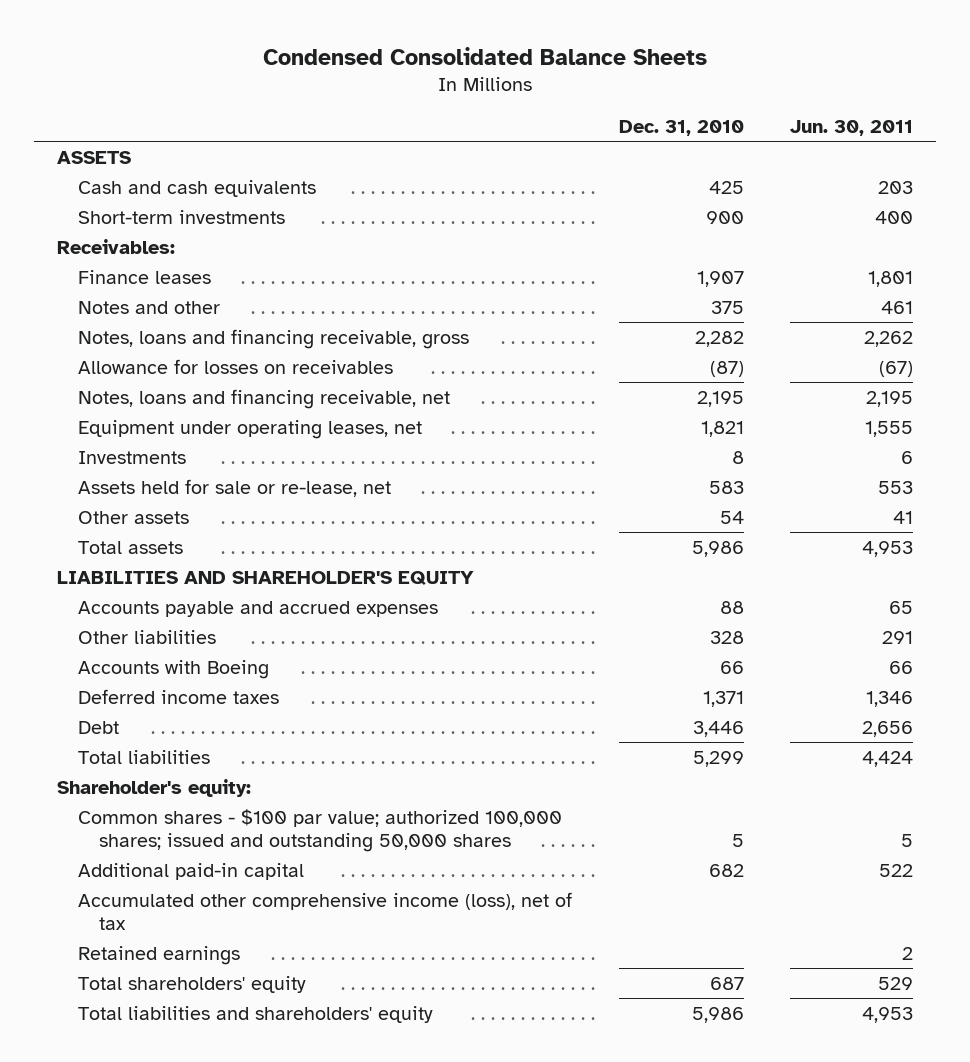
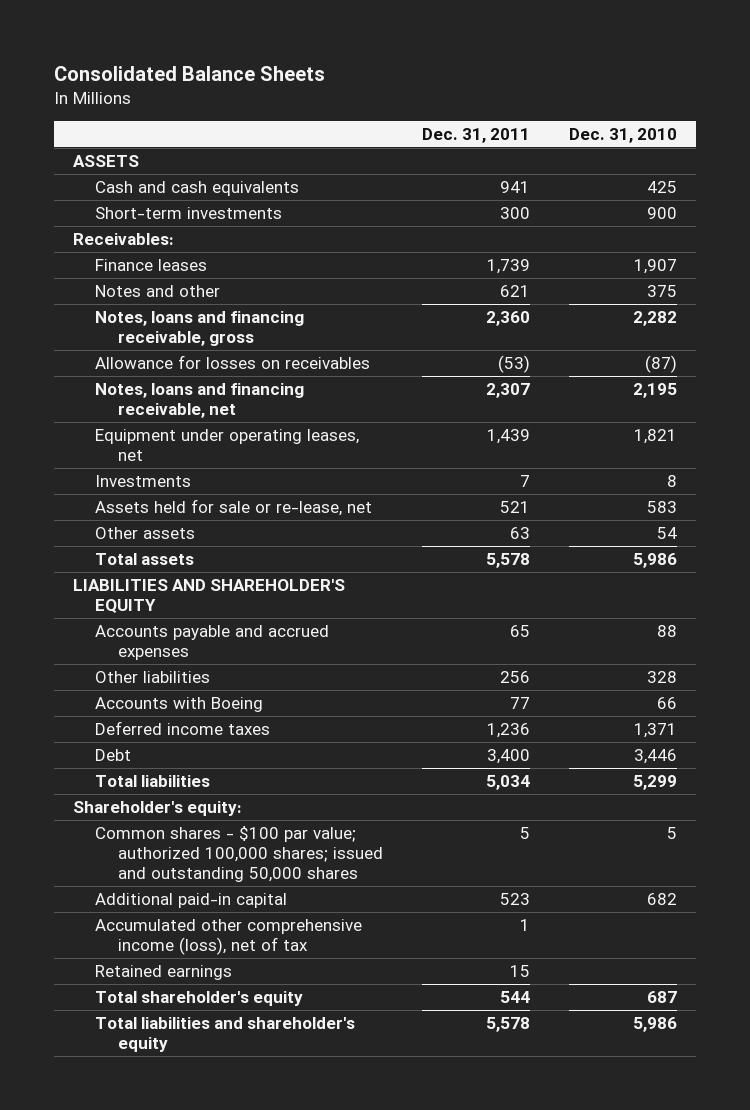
- Condensed Consolidated Balance Sheets
+ Consolidated Balance Sheets
- | Dec. 31, 2010 | Jun. 30, 2011
+ | Dec. 31, 2011 | Dec. 31, 2010
- Total shareholders' equity | 687 | 529
- Total liabilities and shareholders' equity | 5,986 | 4,953
+ Total shareholder's equity | 544 | 687
+ Total liabilities and shareholder's equity | 5,578 | 5,986

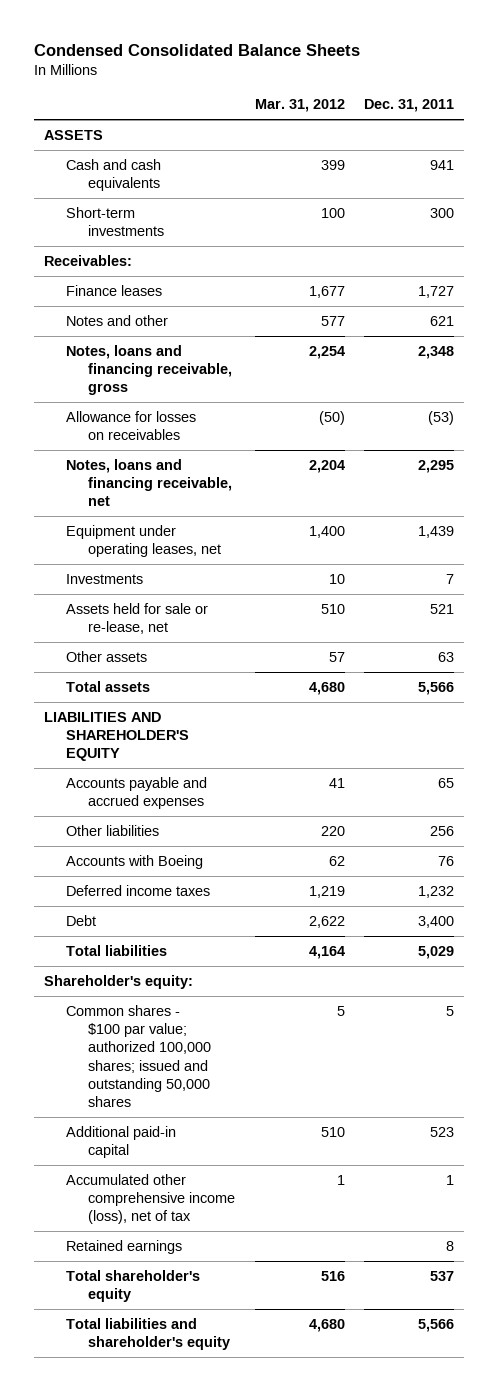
- Consolidated Balance Sheets
+ Condensed Consolidated Balance Sheets
- | Dec. 31, 2011 | Dec. 31, 2010
+ | Mar. 31, 2012 | Dec. 31, 2011
- Finance leases | 1,739 | 1,907
+ Finance leases | 1,677 | 1,727
- Notes, loans and financing receivable, gross | 2,360 | 2,282
+ Notes, loans and financing receivable, gross | 2,254 | 2,348
- Notes, loans and financing receivable, net | 2,307 | 2,195
+ Notes, loans and financing receivable, net | 2,204 | 2,295
- Total assets | 5,578 | 5,986
+ Total assets | 4,680 | 5,566
- Accounts with Boeing | 77 | 66
- Deferred income taxes | 1,236 | 1,371
+ Accounts with Boeing | 62 | 76
+ Deferred income taxes | 1,219 | 1,232
- Total liabilities | 5,034 | 5,299
+ Total liabilities | 4,164 | 5,029
- Retained earnings | 15 |
- Total shareholder's equity | 544 | 687
- Total liabilities and shareholder's equity | 5,578 | 5,986
+ Retained earnings | | 8
+ Total shareholder's equity | 516 | 537
+ Total liabilities and shareholder's equity | 4,680 | 5,566

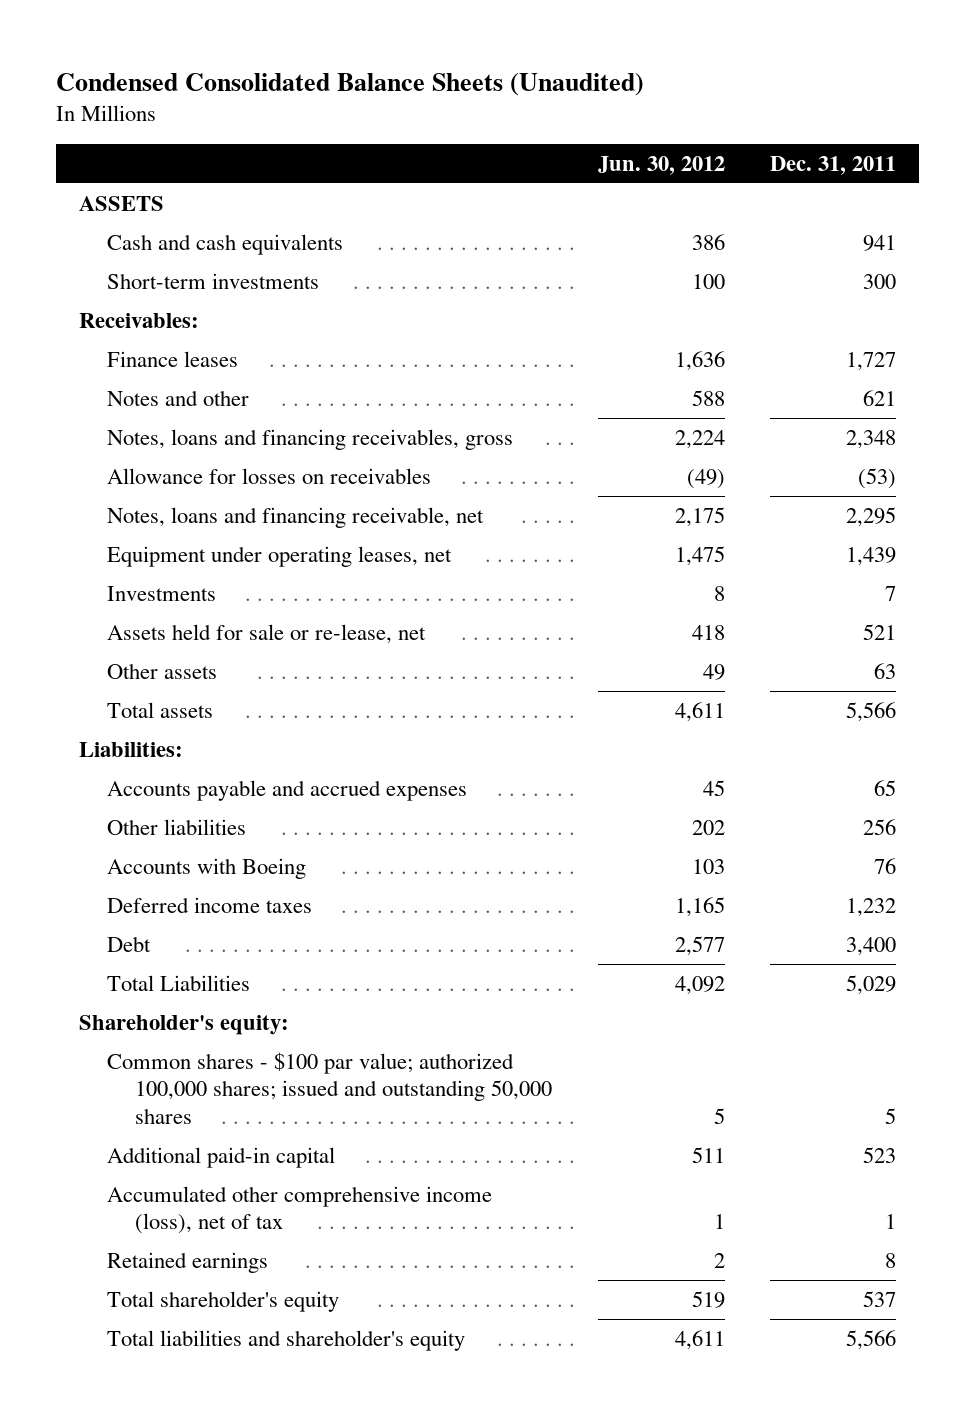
- Condensed Consolidated Balance Sheets
+ Condensed Consolidated Balance Sheets (Unaudited)
- | Mar. 31, 2012 | Dec. 31, 2011
+ | Jun. 30, 2012 | Dec. 31, 2011
- Notes, loans and financing receivable, gross | 2,254 | 2,348
+ Notes, loans and financing receivables, gross | 2,224 | 2,348
- LIABILITIES AND SHAREHOLDER'S EQUITY
+ Liabilities:
- Total liabilities | 4,164 | 5,029
+ Total Liabilities | 4,092 | 5,029

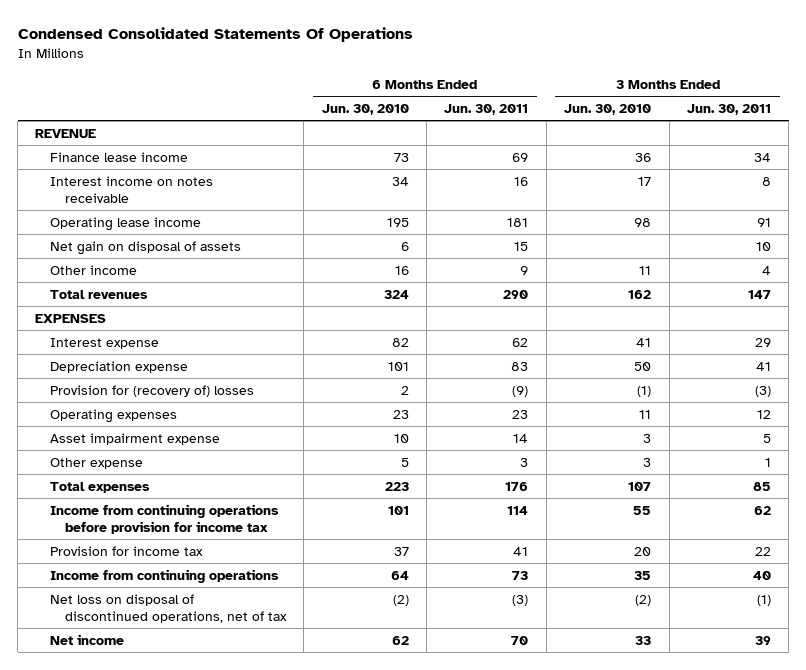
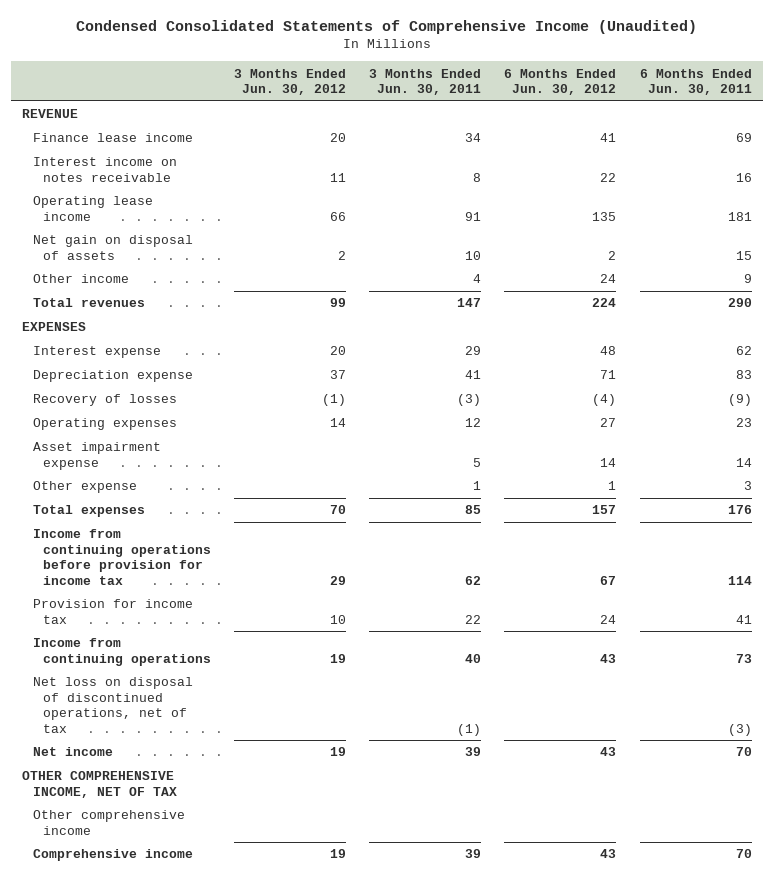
- Condensed Consolidated Statements Of Operations
+ Condensed Consolidated Statements of Comprehensive Income (Unaudited)
- | 6 Months Ended Jun. 30, 2010 | 6 Months Ended Jun. 30, 2011 | 3 Months Ended Jun. 30, 2010 | 3 Months Ended Jun. 30, 2011
+ | 3 Months Ended Jun. 30, 2012 | 3 Months Ended Jun. 30, 2011 | 6 Months Ended Jun. 30, 2012 | 6 Months Ended Jun. 30, 2011
- Provision for (recovery of) losses | 2 | (9) | (1) | (3)
+ Recovery of losses | (1) | (3) | (4) | (9)
+ OTHER COMPREHENSIVE INCOME, NET OF TAX
+ Other comprehensive income
+ Comprehensive income | 19 | 39 | 43 | 70

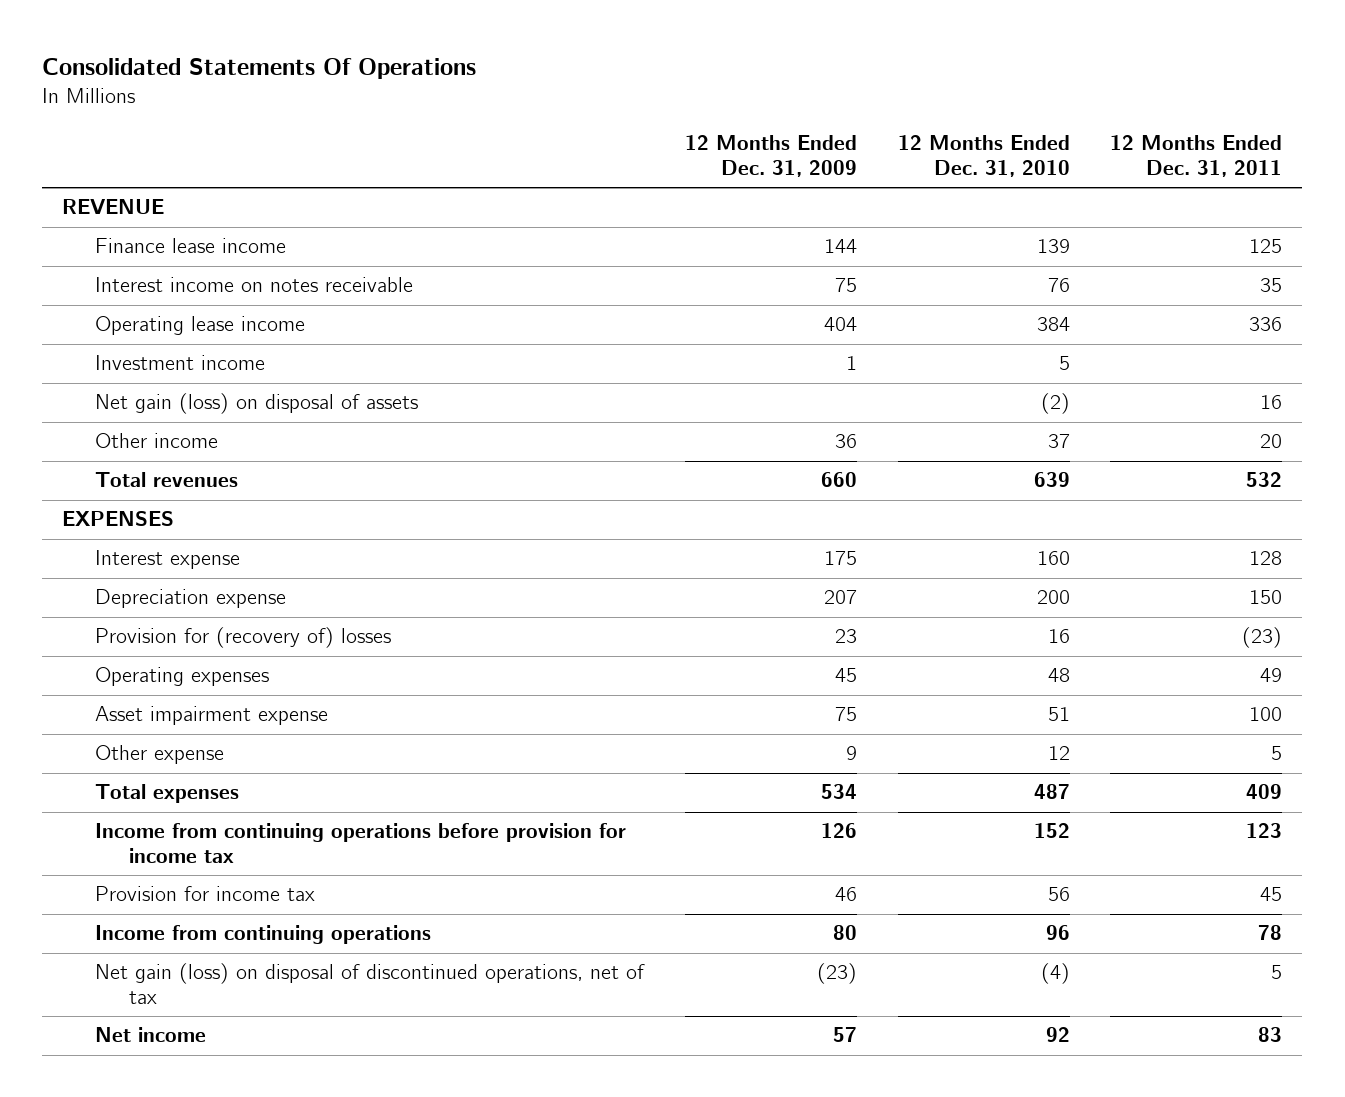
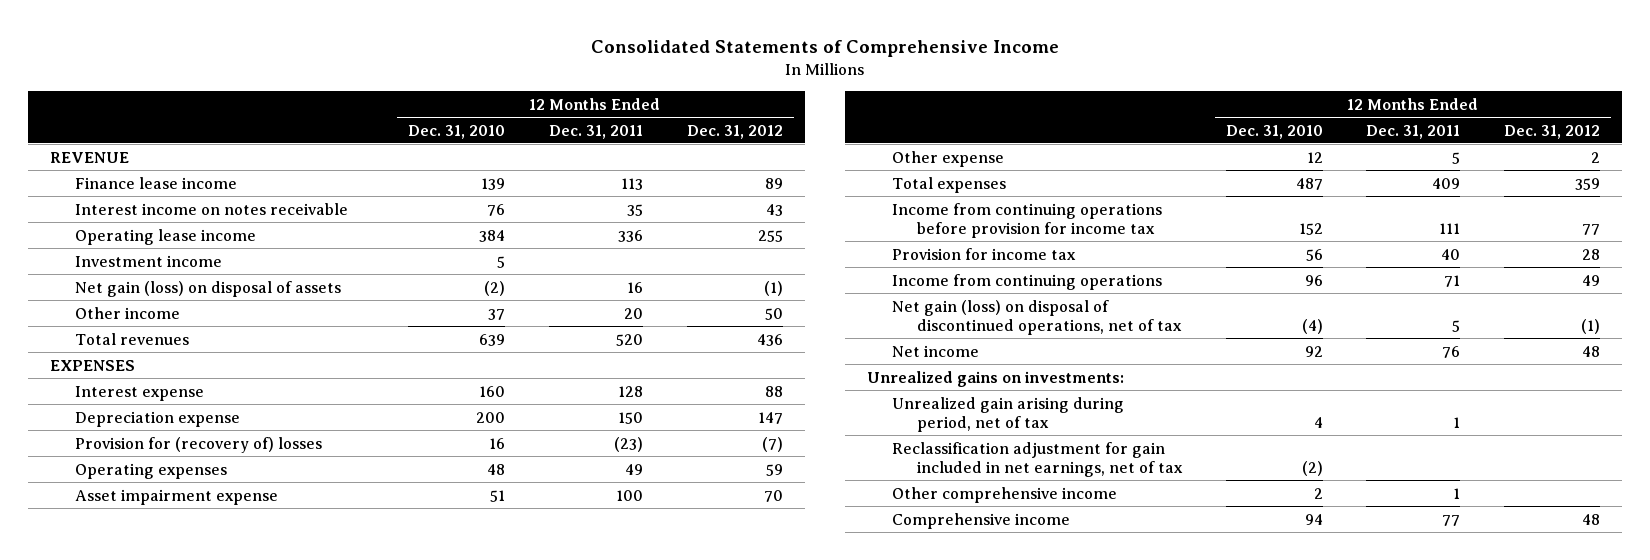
- Consolidated Statements Of Operations
+ Consolidated Statements of Comprehensive Income
- | 12 Months Ended Dec. 31, 2009 | 12 Months Ended Dec. 31, 2010 | 12 Months Ended Dec. 31, 2011
+ | 12 Months Ended Dec. 31, 2010 | 12 Months Ended Dec. 31, 2011 | 12 Months Ended Dec. 31, 2012
- Finance lease income | 144 | 139 | 125
+ Finance lease income | 139 | 113 | 89
- Total revenues | 660 | 639 | 532
+ Total revenues | 639 | 520 | 436
- Income from continuing operations before provision for income tax | 126 | 152 | 123
- Provision for income tax | 46 | 56 | 45
- Income from continuing operations | 80 | 96 | 78
+ Income from continuing operations before provision for income tax | 152 | 111 | 77
+ Provision for income tax | 56 | 40 | 28
+ Income from continuing operations | 96 | 71 | 49
- Net income | 57 | 92 | 83
+ Net income | 92 | 76 | 48
+ Unrealized gains on investments:
+ Unrealized gain arising during period, net of tax | 4 | 1 |
+ Reclassification adjustment for gain included in net earnings, net of tax | (2) | |
+ Other comprehensive income | 2 | 1 |
+ Comprehensive income | 94 | 77 | 48

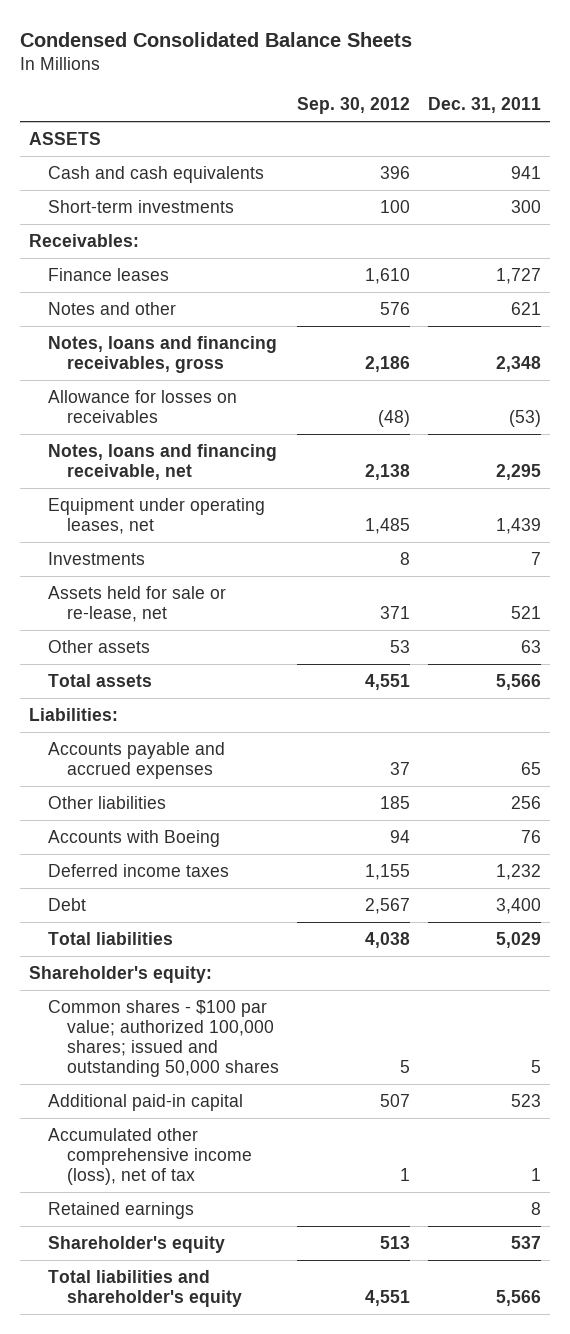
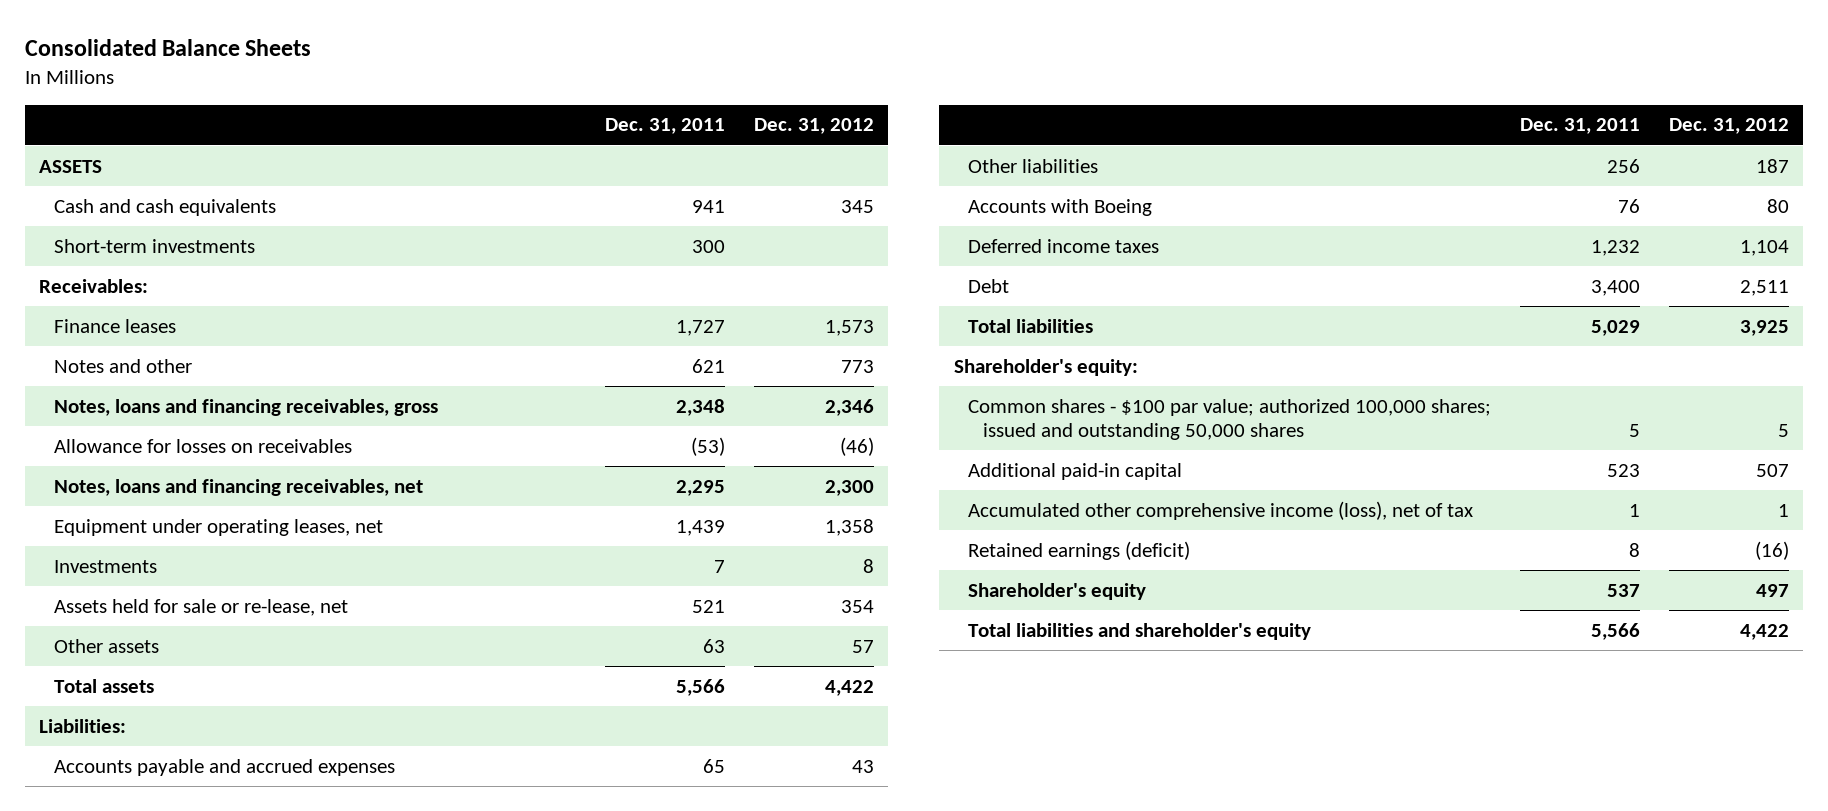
- Condensed Consolidated Balance Sheets
+ Consolidated Balance Sheets
- | Sep. 30, 2012 | Dec. 31, 2011
+ | Dec. 31, 2011 | Dec. 31, 2012
- Notes, loans and financing receivable, net | 2,138 | 2,295
+ Notes, loans and financing receivables, net | 2,295 | 2,300
- Retained earnings | | 8
+ Retained earnings (deficit) | 8 | (16)

